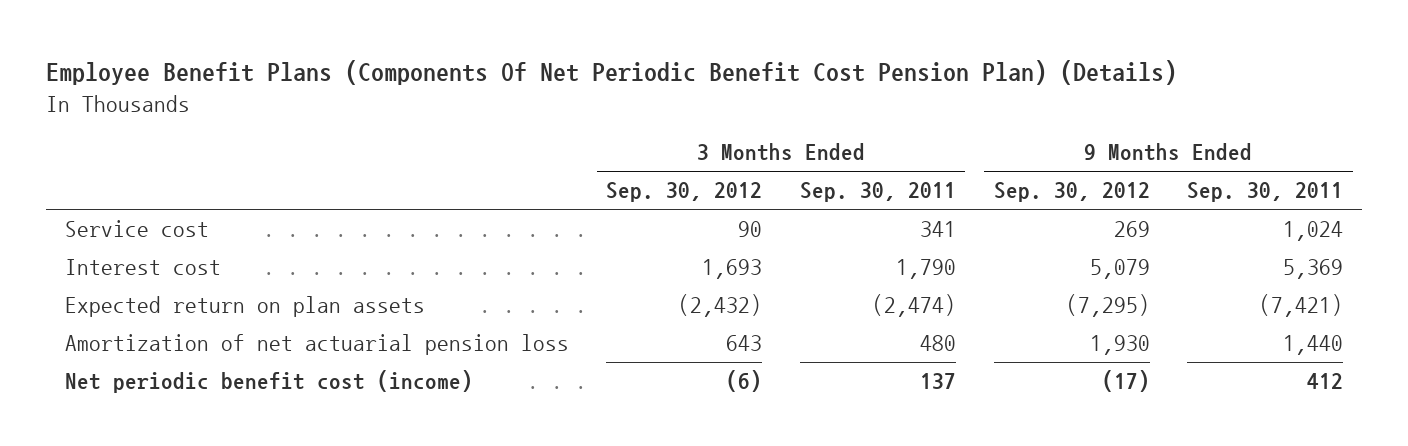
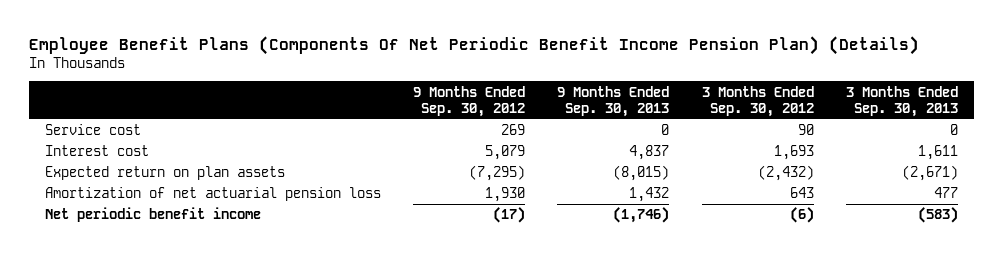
- Employee Benefit Plans (Components Of Net Periodic Benefit Cost Pension Plan) (Details)
+ Employee Benefit Plans (Components Of Net Periodic Benefit Income Pension Plan) (Details)
- | 3 Months Ended Sep. 30, 2012 | 3 Months Ended Sep. 30, 2011 | 9 Months Ended Sep. 30, 2012 | 9 Months Ended Sep. 30, 2011
+ | 9 Months Ended Sep. 30, 2012 | 9 Months Ended Sep. 30, 2013 | 3 Months Ended Sep. 30, 2012 | 3 Months Ended Sep. 30, 2013
- Net periodic benefit cost (income) | (6) | 137 | (17) | 412
+ Net periodic benefit income | (17) | (1,746) | (6) | (583)

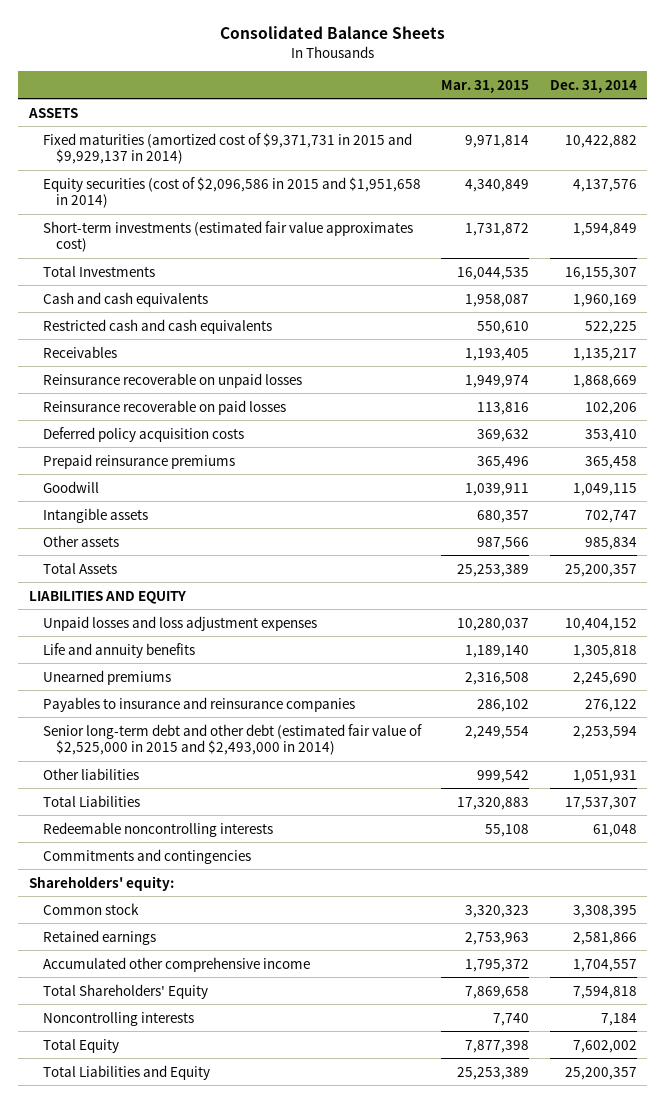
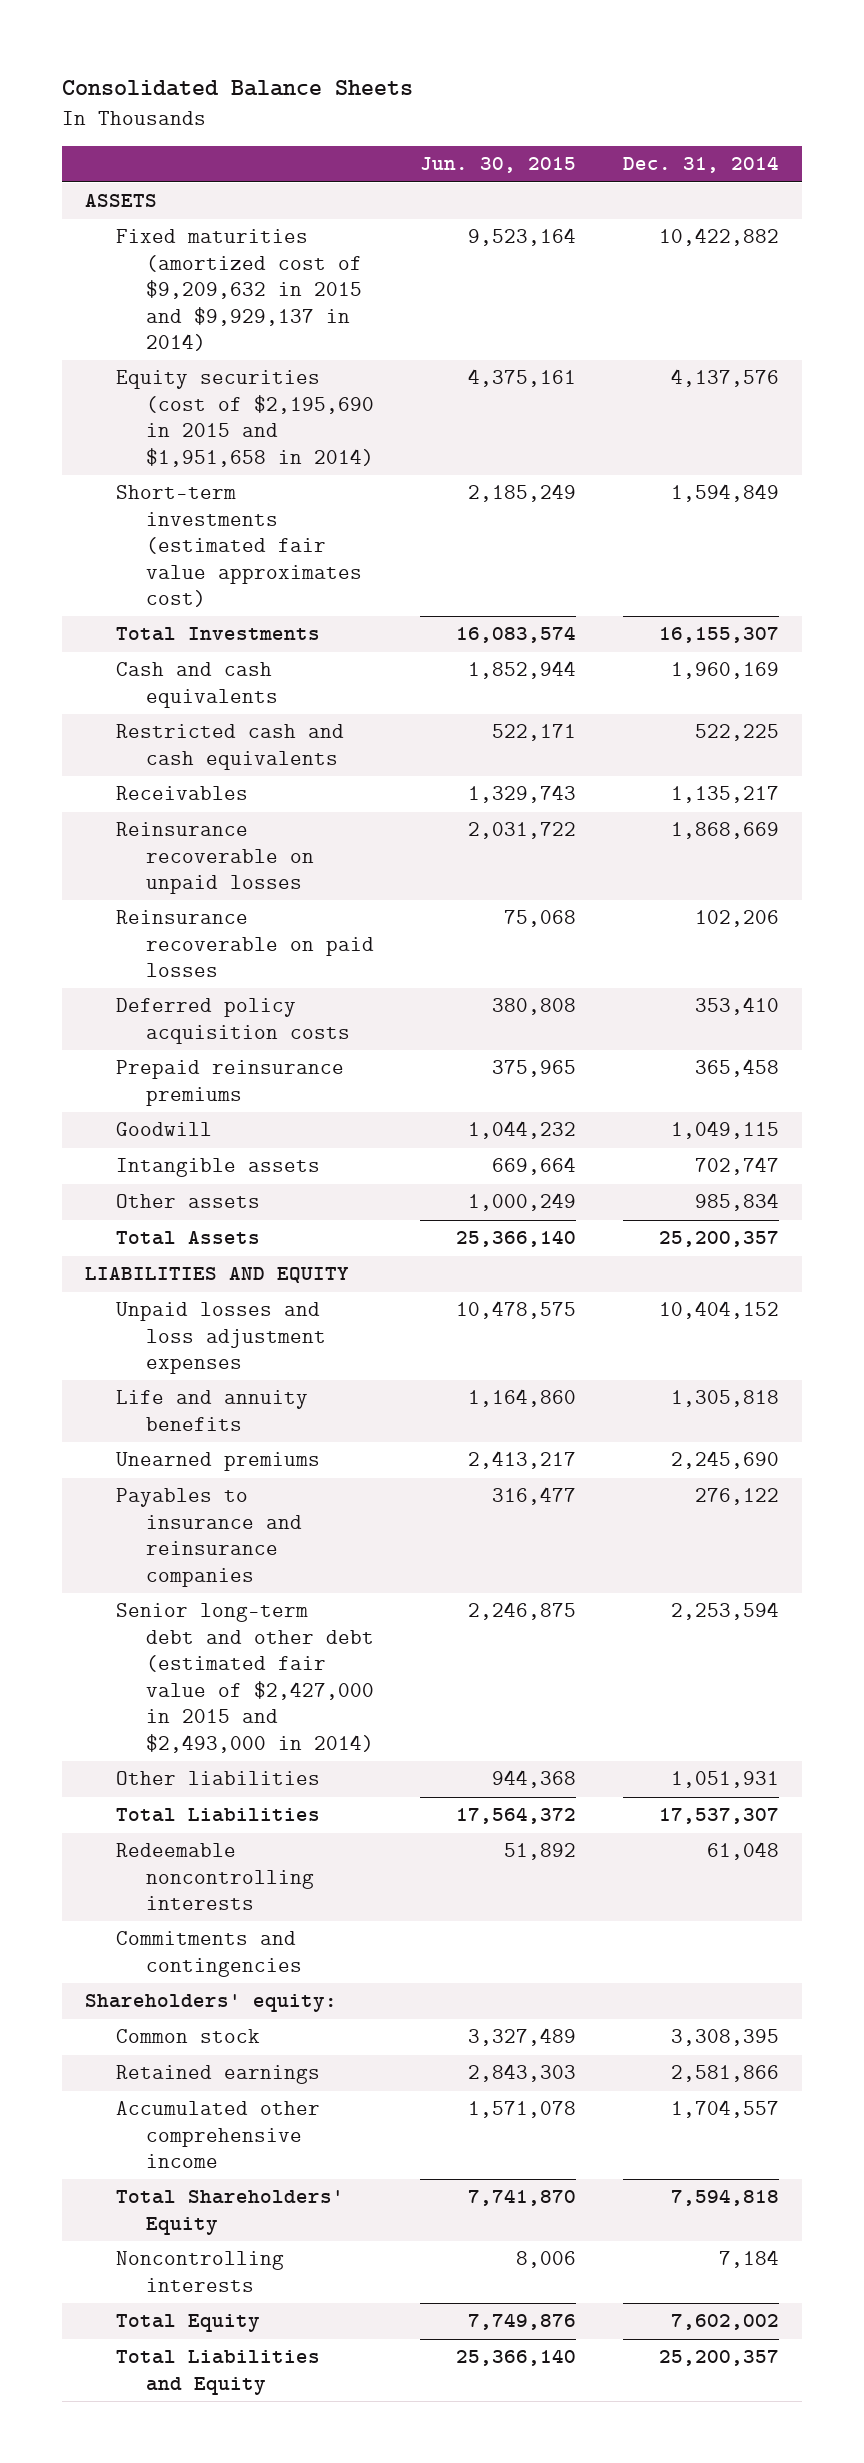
- | Mar. 31, 2015 | Dec. 31, 2014
+ | Jun. 30, 2015 | Dec. 31, 2014
- Fixed maturities (amortized cost of $9,371,731 in 2015 and $9,929,137 in 2014) | 9,971,814 | 10,422,882
- Equity securities (cost of $2,096,586 in 2015 and $1,951,658 in 2014) | 4,340,849 | 4,137,576
+ Fixed maturities (amortized cost of $9,209,632 in 2015 and $9,929,137 in 2014) | 9,523,164 | 10,422,882
+ Equity securities (cost of $2,195,690 in 2015 and $1,951,658 in 2014) | 4,375,161 | 4,137,576
- Senior long-term debt and other debt (estimated fair value of $2,525,000 in 2015 and $2,493,000 in 2014) | 2,249,554 | 2,253,594
+ Senior long-term debt and other debt (estimated fair value of $2,427,000 in 2015 and $2,493,000 in 2014) | 2,246,875 | 2,253,594

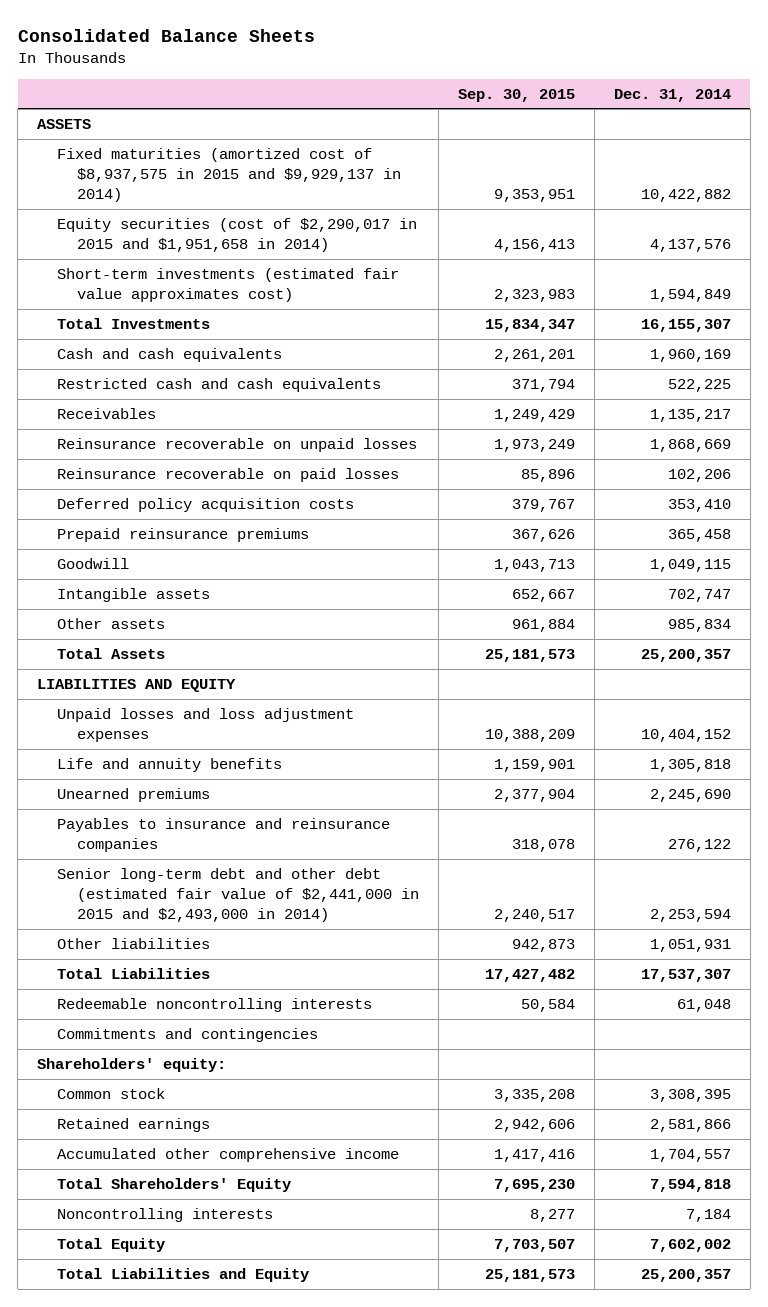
- | Jun. 30, 2015 | Dec. 31, 2014
+ | Sep. 30, 2015 | Dec. 31, 2014
- Fixed maturities (amortized cost of $9,209,632 in 2015 and $9,929,137 in 2014) | 9,523,164 | 10,422,882
- Equity securities (cost of $2,195,690 in 2015 and $1,951,658 in 2014) | 4,375,161 | 4,137,576
+ Fixed maturities (amortized cost of $8,937,575 in 2015 and $9,929,137 in 2014) | 9,353,951 | 10,422,882
+ Equity securities (cost of $2,290,017 in 2015 and $1,951,658 in 2014) | 4,156,413 | 4,137,576
- Senior long-term debt and other debt (estimated fair value of $2,427,000 in 2015 and $2,493,000 in 2014) | 2,246,875 | 2,253,594
+ Senior long-term debt and other debt (estimated fair value of $2,441,000 in 2015 and $2,493,000 in 2014) | 2,240,517 | 2,253,594

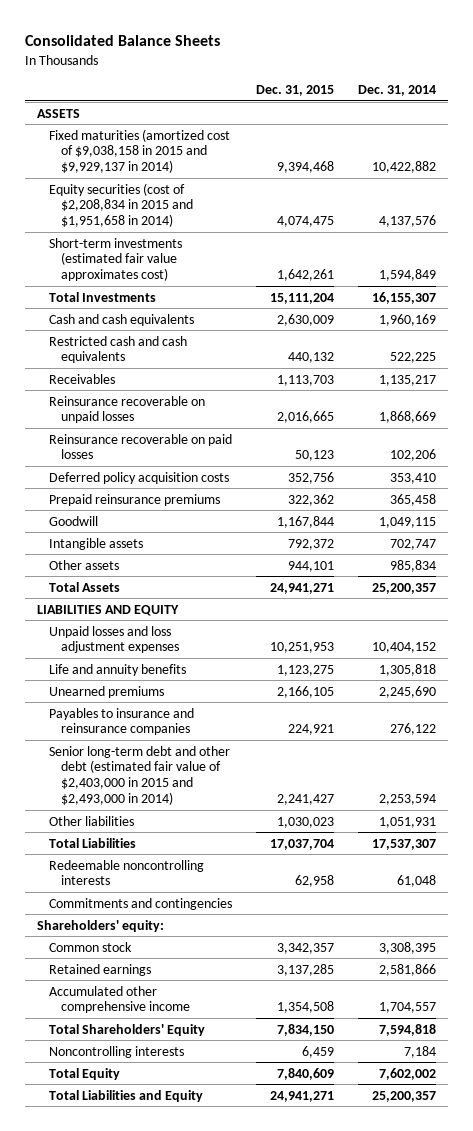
- | Sep. 30, 2015 | Dec. 31, 2014
+ | Dec. 31, 2015 | Dec. 31, 2014
- Fixed maturities (amortized cost of $8,937,575 in 2015 and $9,929,137 in 2014) | 9,353,951 | 10,422,882
- Equity securities (cost of $2,290,017 in 2015 and $1,951,658 in 2014) | 4,156,413 | 4,137,576
+ Fixed maturities (amortized cost of $9,038,158 in 2015 and $9,929,137 in 2014) | 9,394,468 | 10,422,882
+ Equity securities (cost of $2,208,834 in 2015 and $1,951,658 in 2014) | 4,074,475 | 4,137,576
- Senior long-term debt and other debt (estimated fair value of $2,441,000 in 2015 and $2,493,000 in 2014) | 2,240,517 | 2,253,594
+ Senior long-term debt and other debt (estimated fair value of $2,403,000 in 2015 and $2,493,000 in 2014) | 2,241,427 | 2,253,594

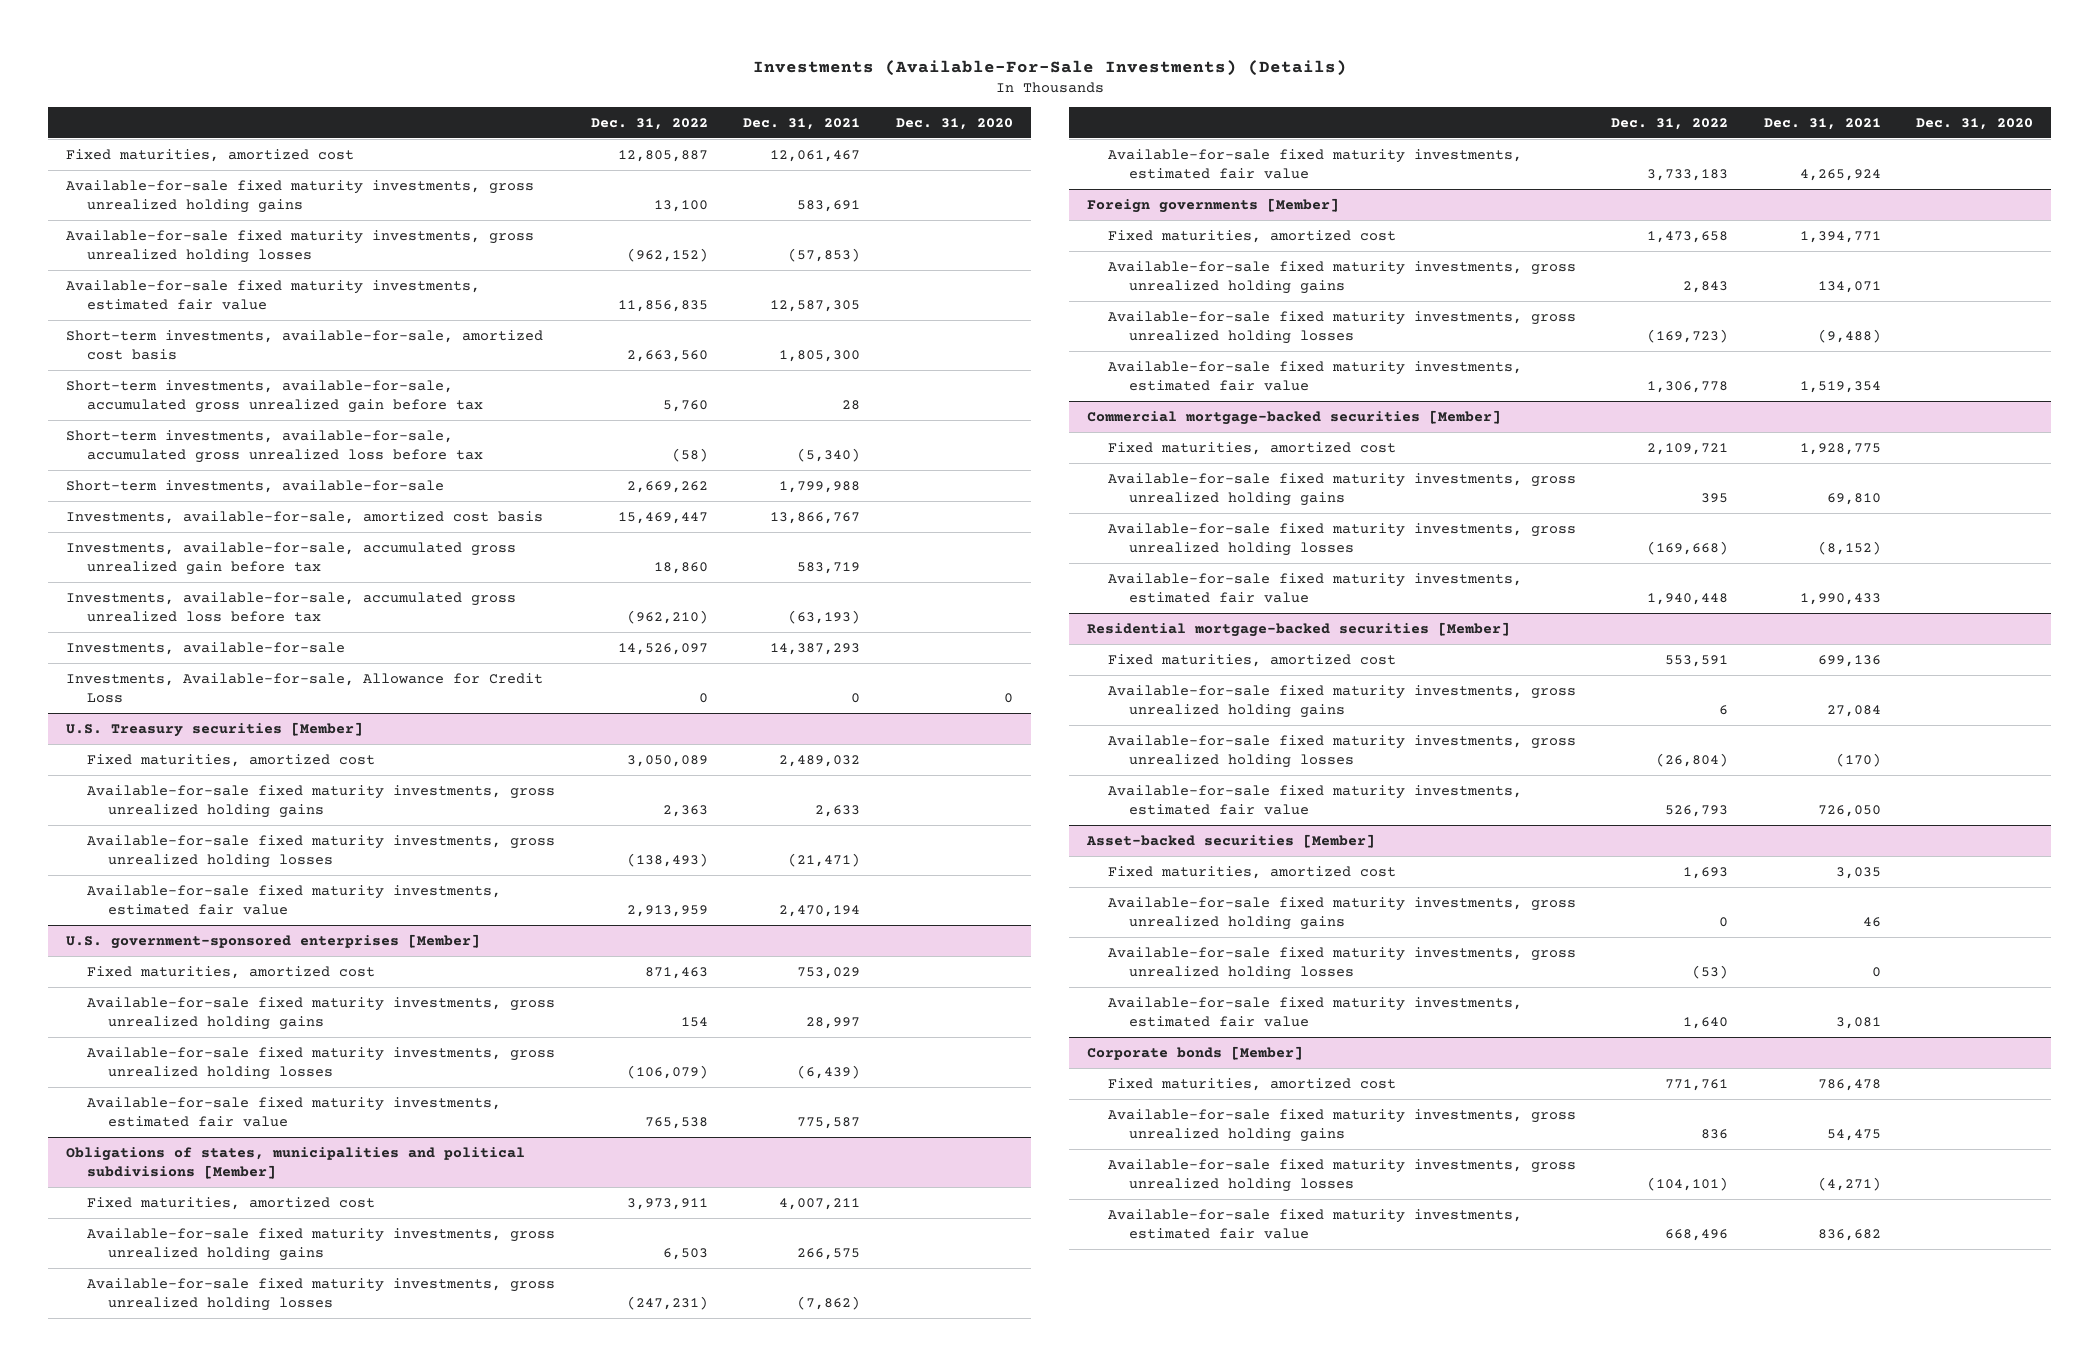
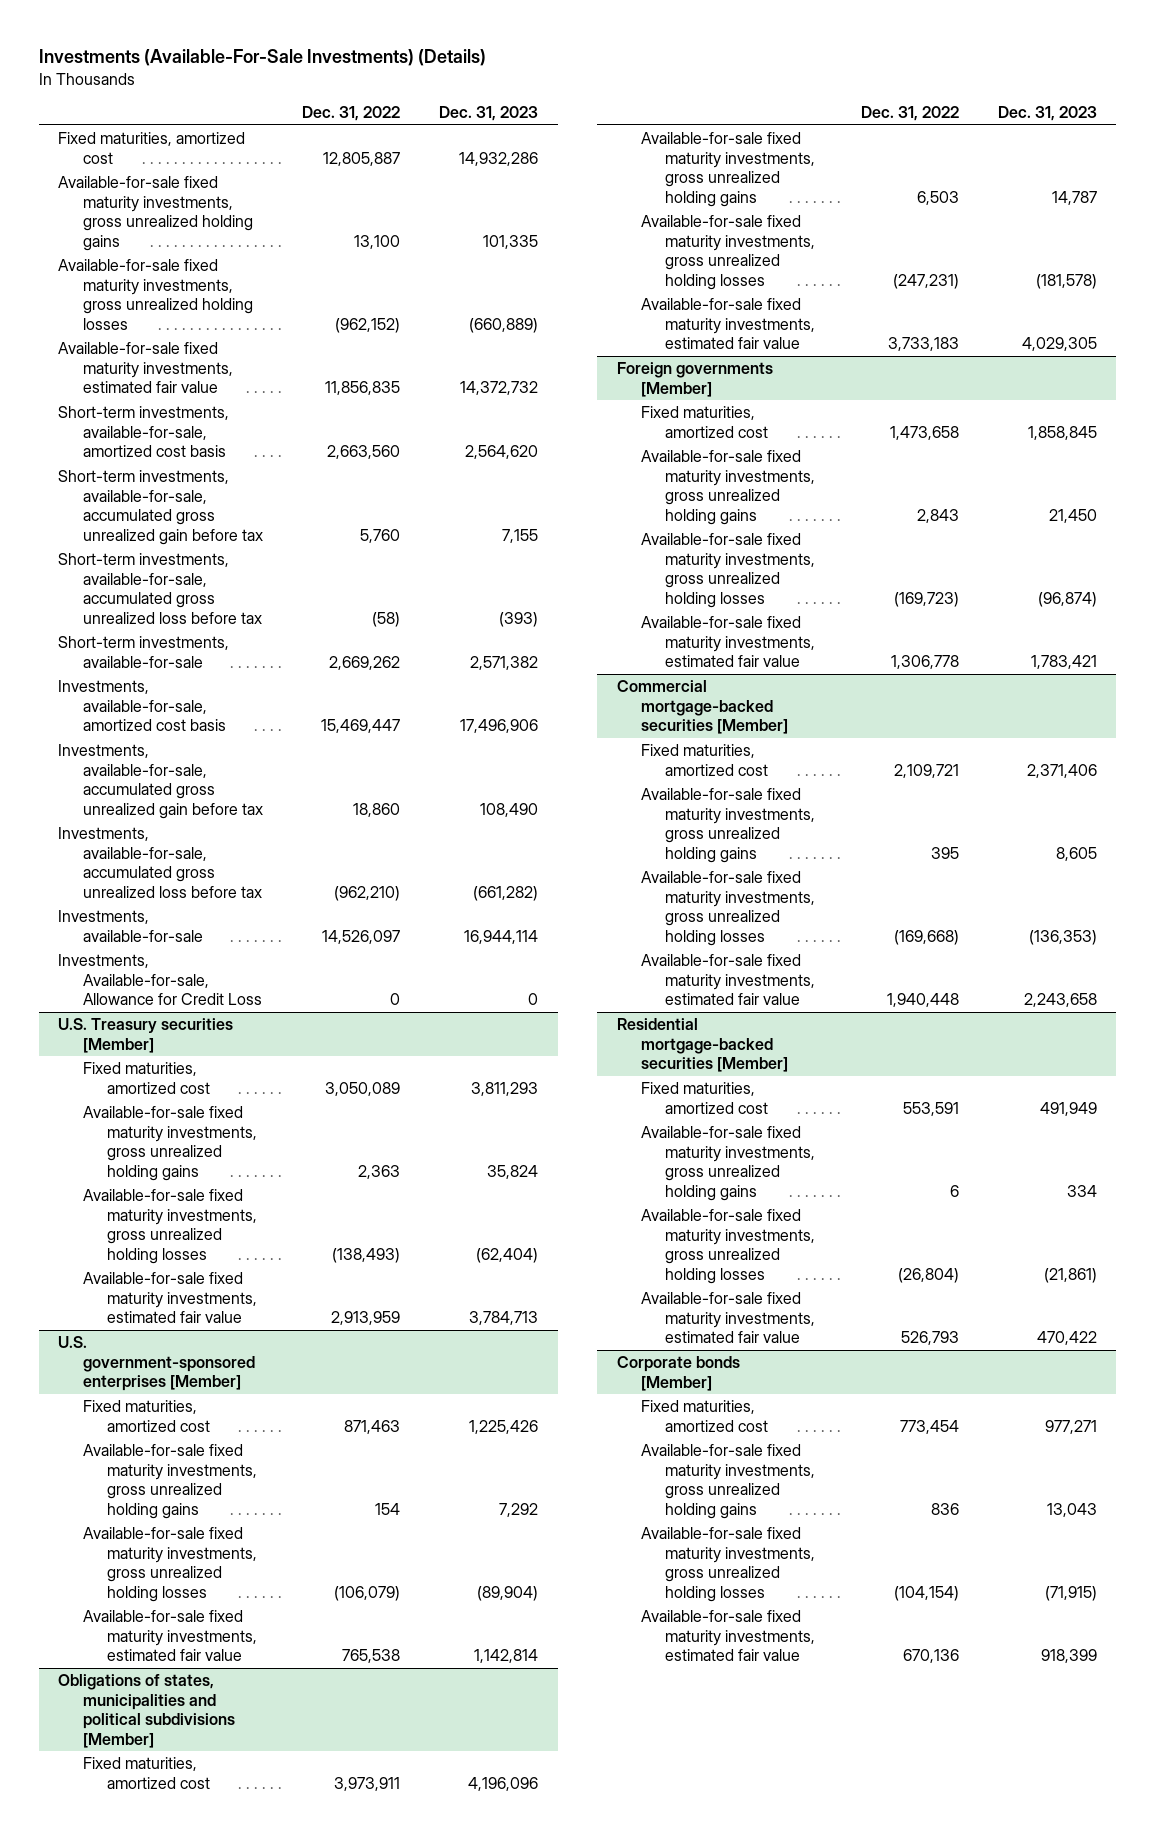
- | Dec. 31, 2022 | Dec. 31, 2021 | Dec. 31, 2020
+ | Dec. 31, 2022 | Dec. 31, 2023
- Asset-backed securities [Member]
- Fixed maturities, amortized cost | 1,693 | 3,035 |
- Available-for-sale fixed maturity investments, gross unrealized holding gains | 0 | 46 |
- Available-for-sale fixed maturity investments, gross unrealized holding losses | (53) | 0 |
- Available-for-sale fixed maturity investments, estimated fair value | 1,640 | 3,081 |
@ Corporate bonds [Member]
- Fixed maturities, amortized cost | 771,761 | 786,478 |
+ Fixed maturities, amortized cost | 773,454 | 977,271
- Available-for-sale fixed maturity investments, gross unrealized holding losses | (104,101) | (4,271) |
- Available-for-sale fixed maturity investments, estimated fair value | 668,496 | 836,682 |
+ Available-for-sale fixed maturity investments, gross unrealized holding losses | (104,154) | (71,915)
+ Available-for-sale fixed maturity investments, estimated fair value | 670,136 | 918,399

